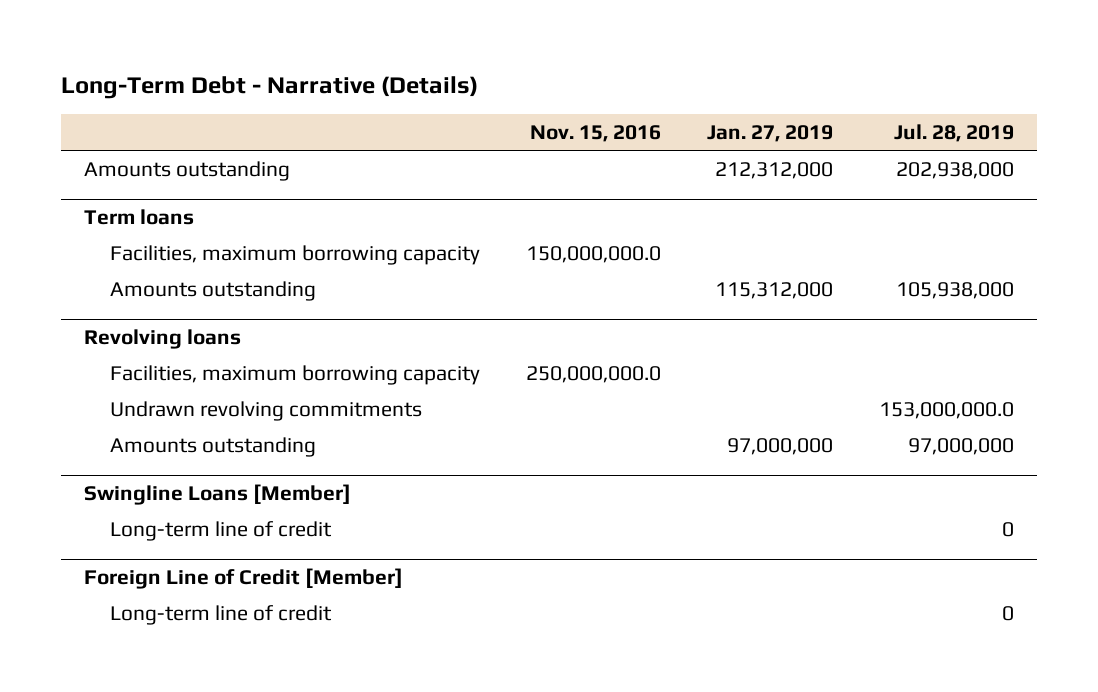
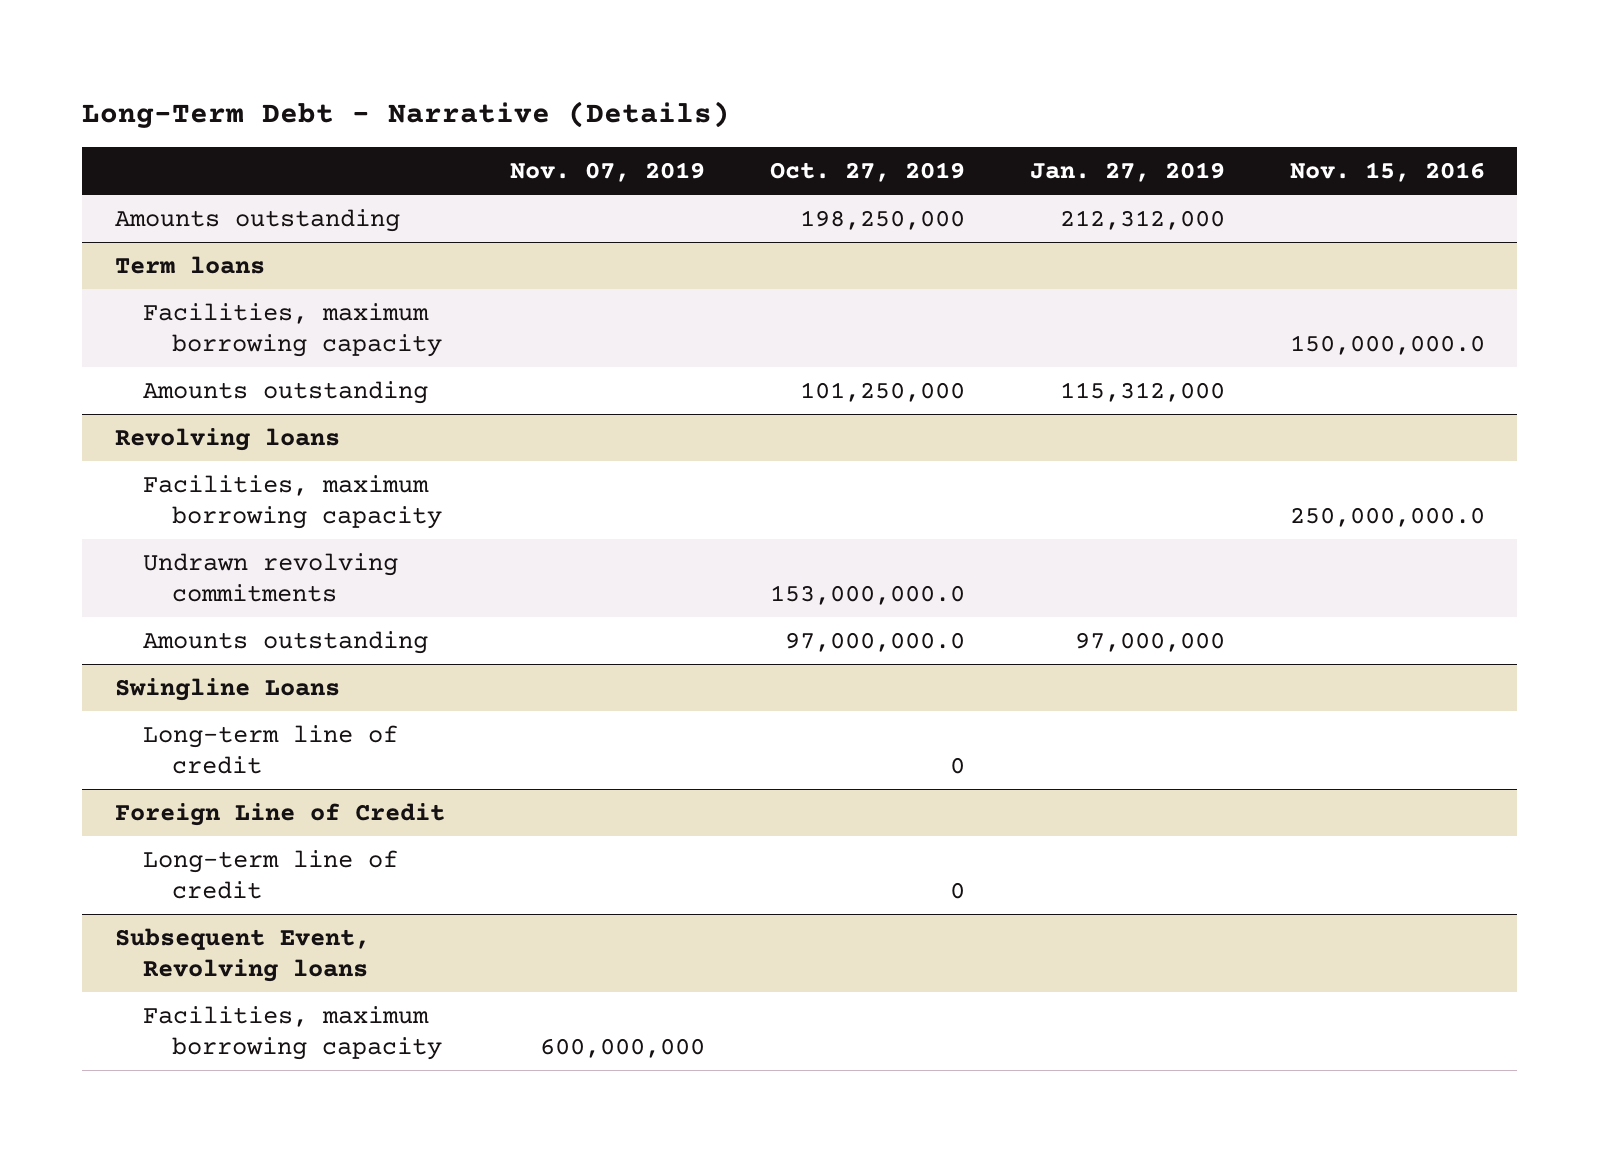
- | Nov. 15, 2016 | Jan. 27, 2019 | Jul. 28, 2019
+ | Nov. 07, 2019 | Oct. 27, 2019 | Jan. 27, 2019 | Nov. 15, 2016
- Swingline Loans [Member]
+ Swingline Loans
- Foreign Line of Credit [Member]
+ Foreign Line of Credit
+ Subsequent Event, Revolving loans
+ Facilities, maximum borrowing capacity | 600,000,000 | | |

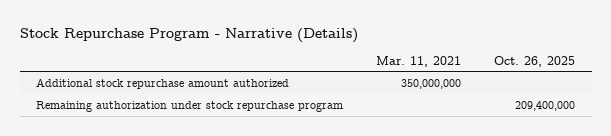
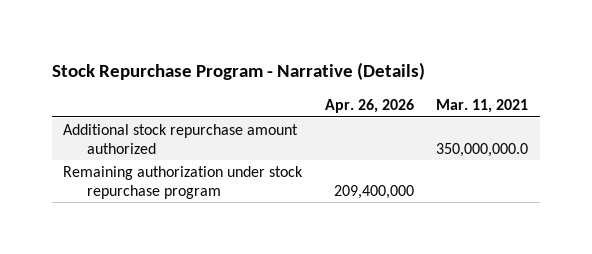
- | Mar. 11, 2021 | Oct. 26, 2025
+ | Apr. 26, 2026 | Mar. 11, 2021
- Additional stock repurchase amount authorized | 350,000,000 |
+ Additional stock repurchase amount authorized | | 350,000,000.0

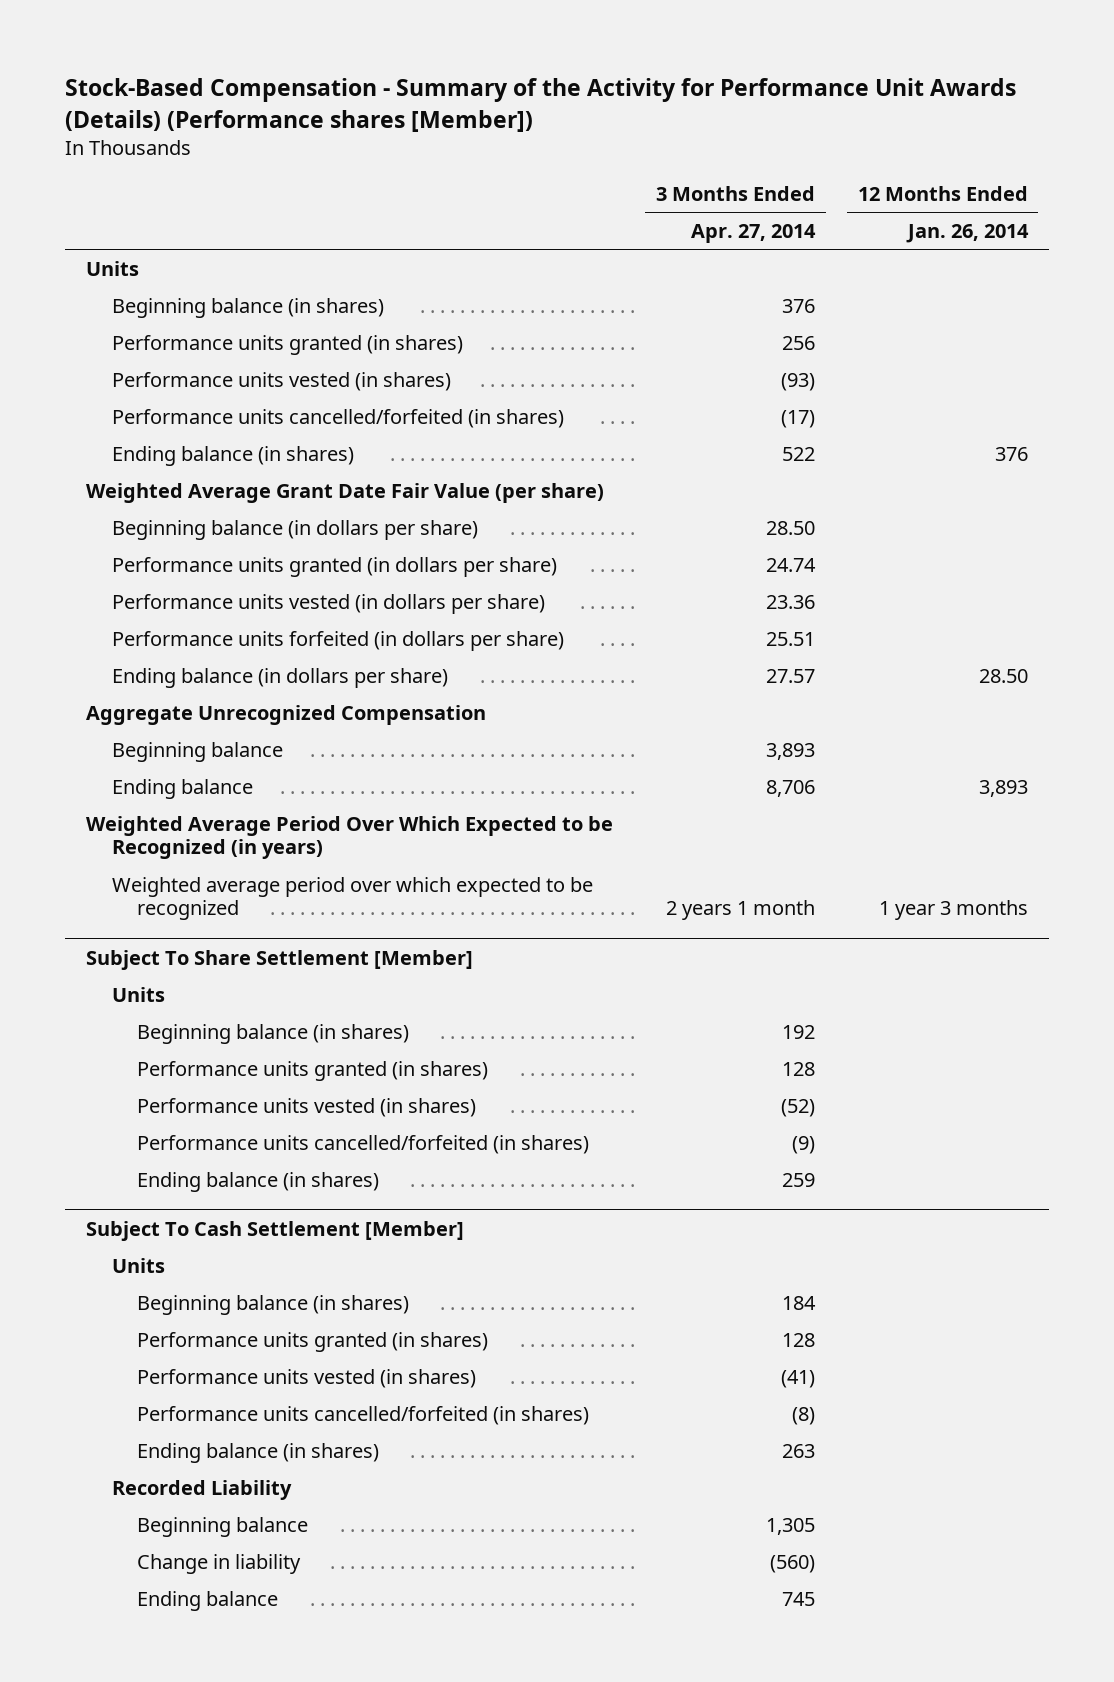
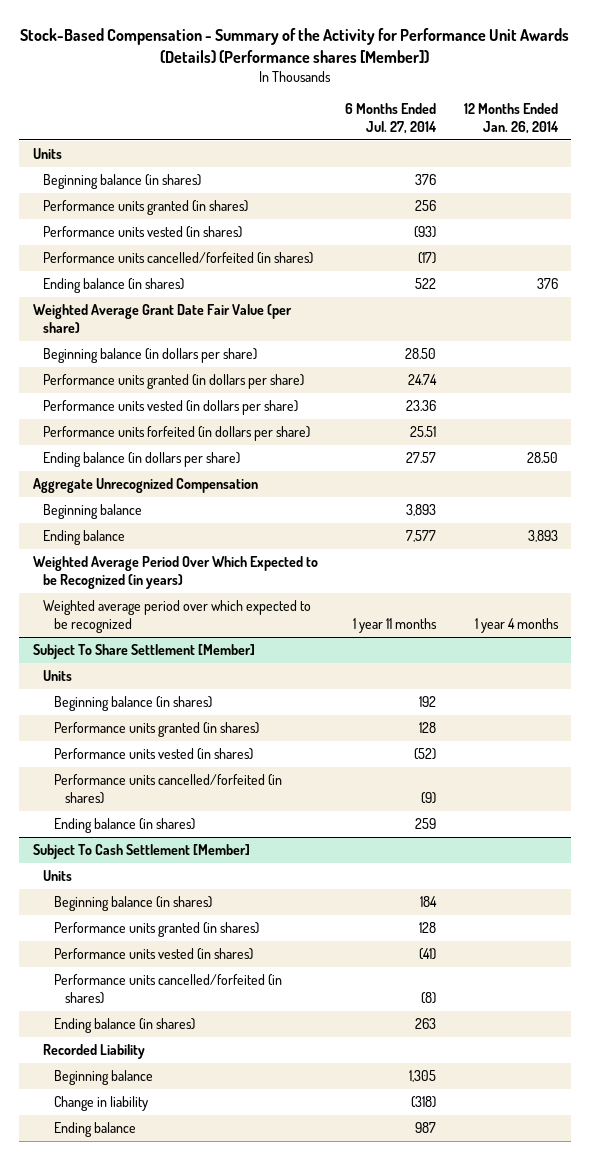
- | 3 Months Ended Apr. 27, 2014 | 12 Months Ended Jan. 26, 2014
+ | 6 Months Ended Jul. 27, 2014 | 12 Months Ended Jan. 26, 2014
- Weighted average period over which expected to be recognized | 2 years 1 month | 1 year 3 months
+ Weighted average period over which expected to be recognized | 1 year 11 months | 1 year 4 months

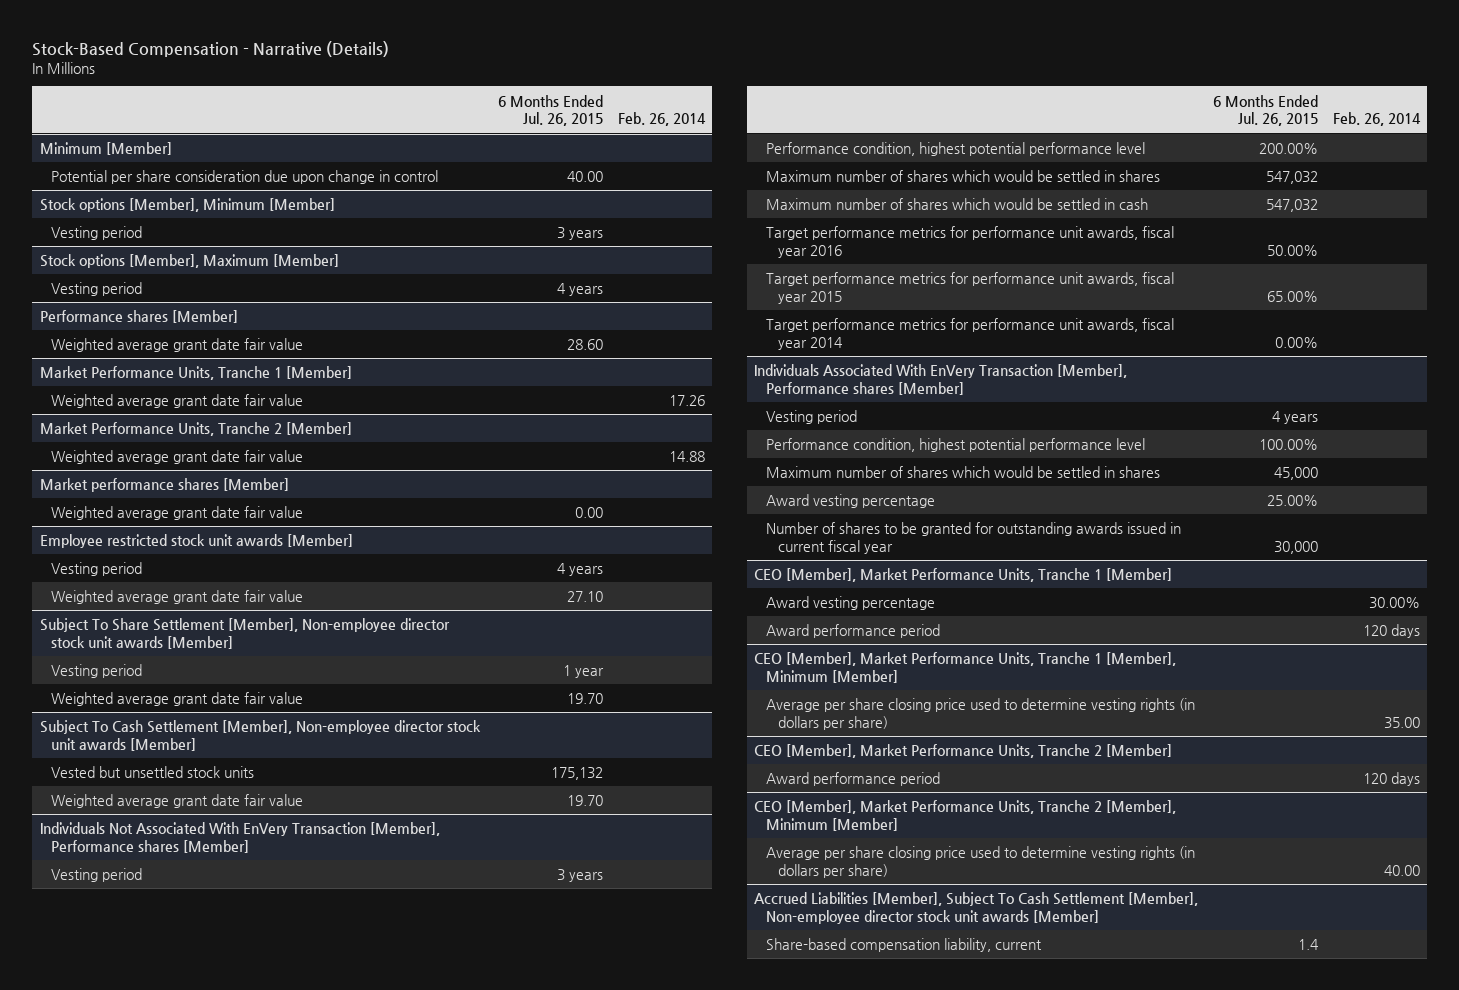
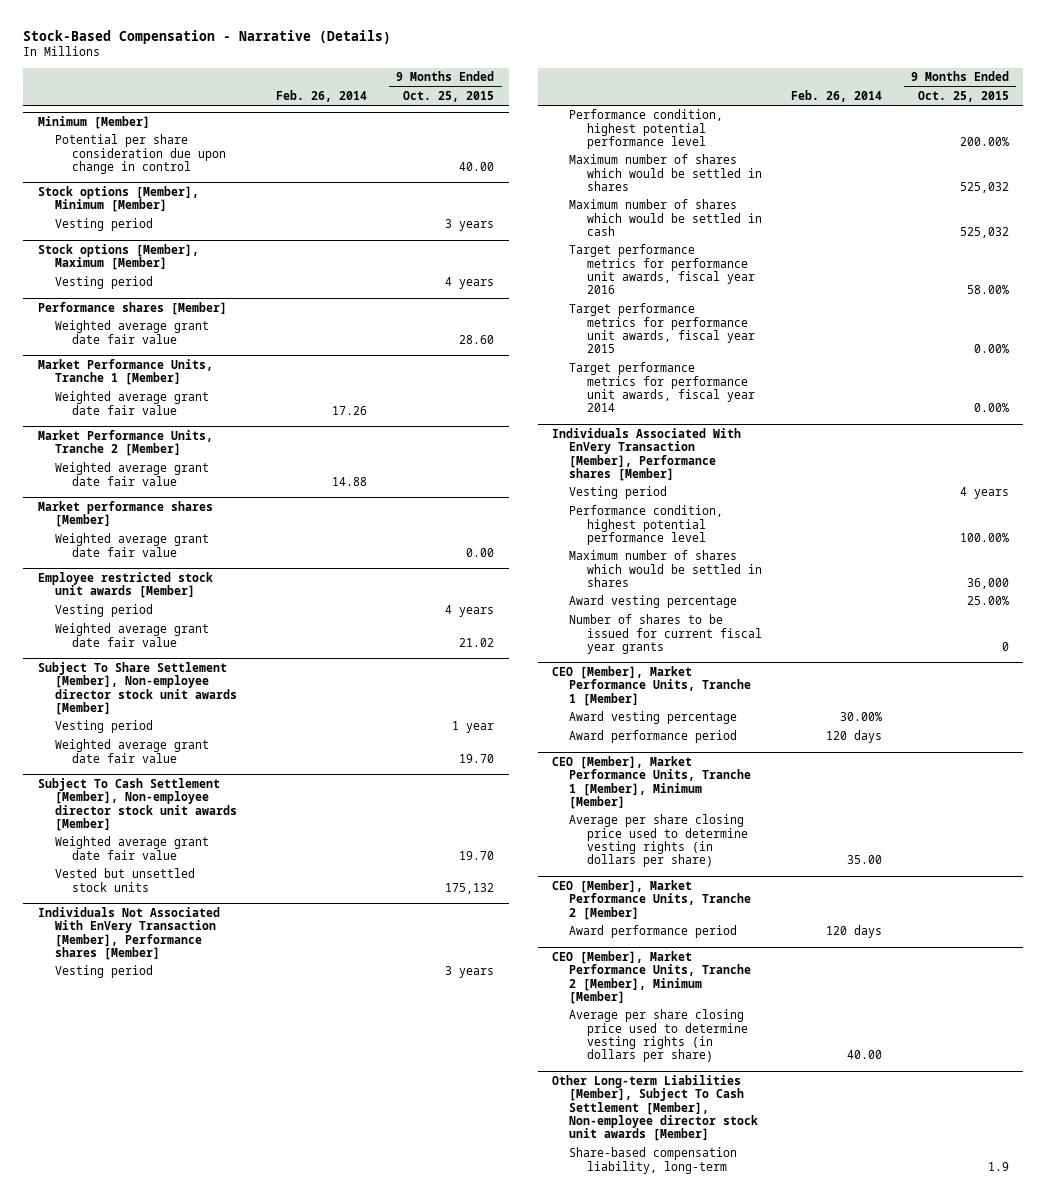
- | 6 Months Ended Jul. 26, 2015 | Feb. 26, 2014
+ | Feb. 26, 2014 | 9 Months Ended Oct. 25, 2015
@ Subject To Cash Settlement [Member], Non-employee director stock unit awards [Member]
moved down: Vested but unsettled stock units | | 175,132
@ Individuals Associated With EnVery Transaction [Member], Performance shares [Member]
- Number of shares to be granted for outstanding awards issued in current fiscal year | 30,000 |
+ Number of shares to be issued for current fiscal year grants | | 0
- Accrued Liabilities [Member], Subject To Cash Settlement [Member], Non-employee director stock unit awards [Member]
- Share-based compensation liability, current | 1.4 |
+ Other Long-term Liabilities [Member], Subject To Cash Settlement [Member], Non-employee director stock unit awards [Member]
+ Share-based compensation liability, long-term | | 1.9

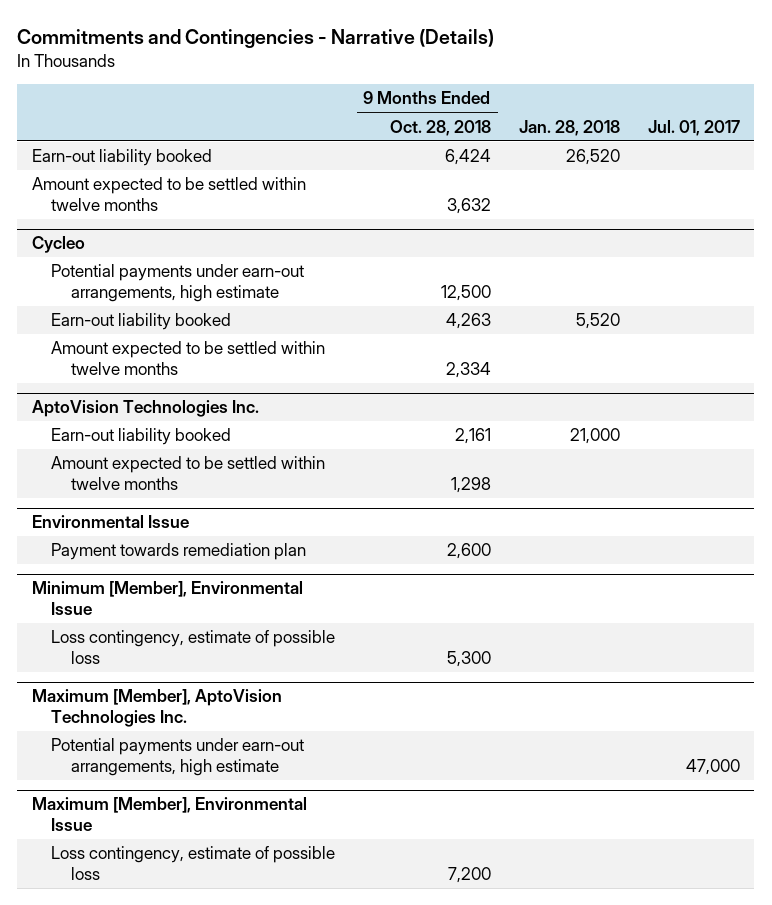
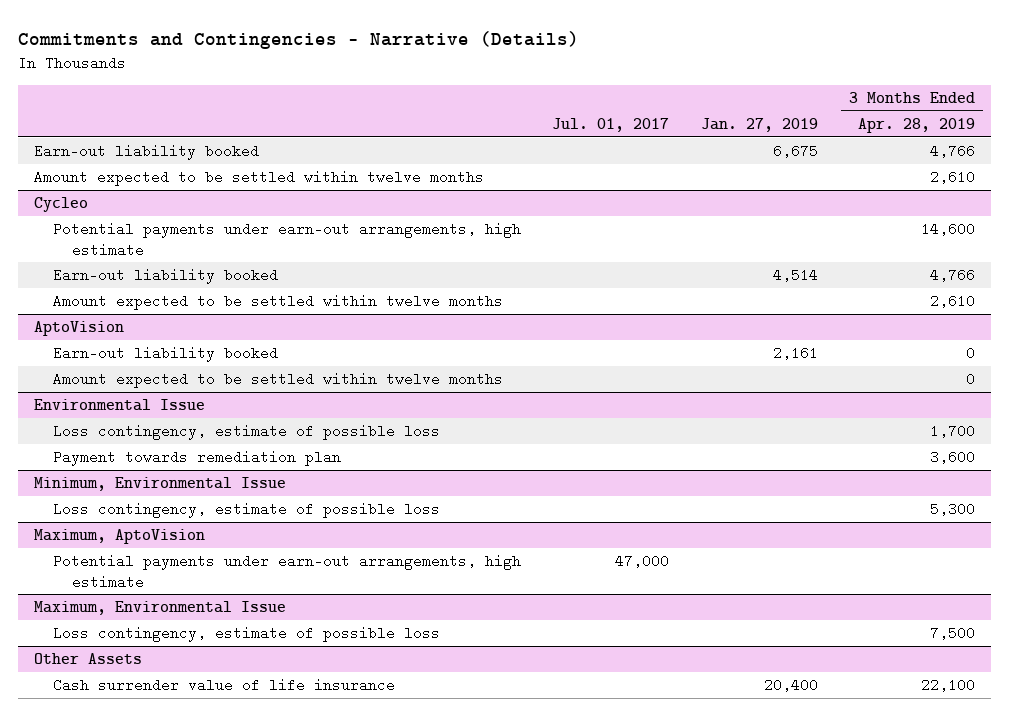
- | 9 Months Ended Oct. 28, 2018 | Jan. 28, 2018 | Jul. 01, 2017
+ | Jul. 01, 2017 | Jan. 27, 2019 | 3 Months Ended Apr. 28, 2019
- AptoVision Technologies Inc.
+ AptoVision
@ Environmental Issue
+ Loss contingency, estimate of possible loss | | | 1,700
- Minimum [Member], Environmental Issue
+ Minimum, Environmental Issue
- Maximum [Member], AptoVision Technologies Inc.
+ Maximum, AptoVision
- Maximum [Member], Environmental Issue
+ Maximum, Environmental Issue
+ Other Assets
+ Cash surrender value of life insurance | | 20,400 | 22,100

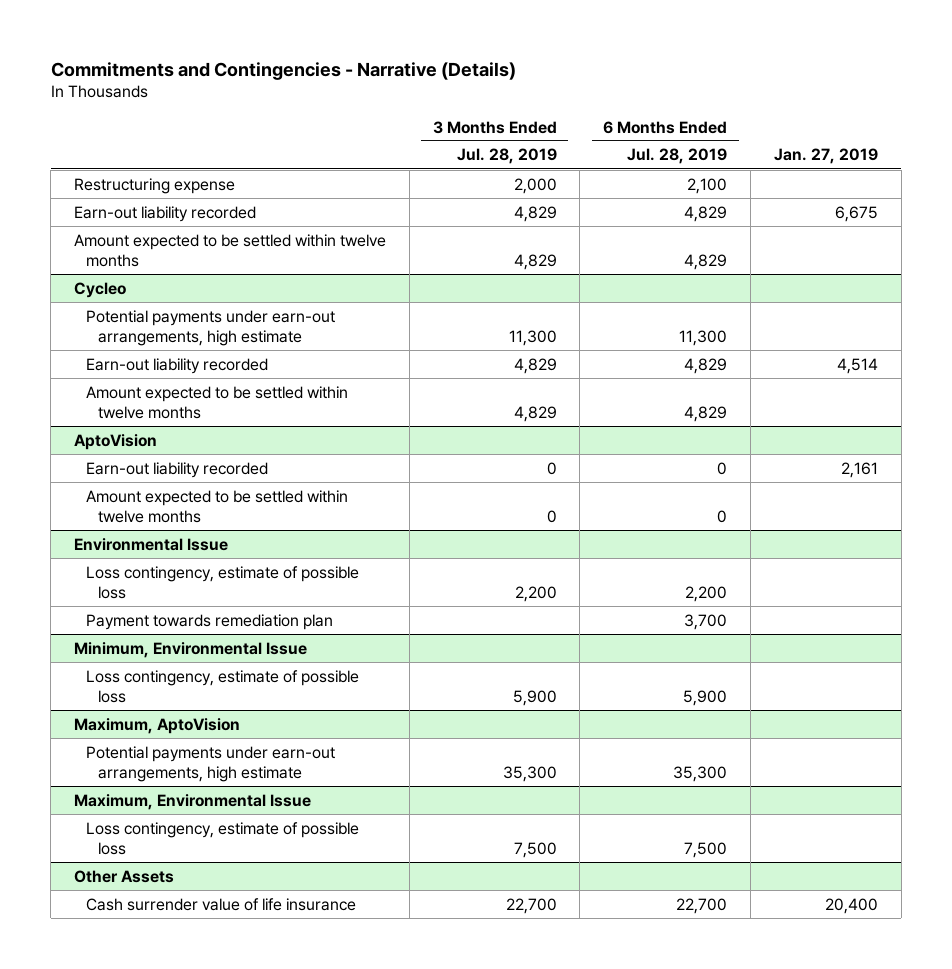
- | Jul. 01, 2017 | Jan. 27, 2019 | 3 Months Ended Apr. 28, 2019
+ | 3 Months Ended Jul. 28, 2019 | 6 Months Ended Jul. 28, 2019 | Jan. 27, 2019
- Earn-out liability booked | | 6,675 | 4,766
+ Restructuring expense | 2,000 | 2,100 |
+ Earn-out liability recorded | 4,829 | 4,829 | 6,675
@ Cycleo
- Earn-out liability booked | | 4,514 | 4,766
+ Earn-out liability recorded | 4,829 | 4,829 | 4,514
@ AptoVision
- Earn-out liability booked | | 2,161 | 0
+ Earn-out liability recorded | 0 | 0 | 2,161

